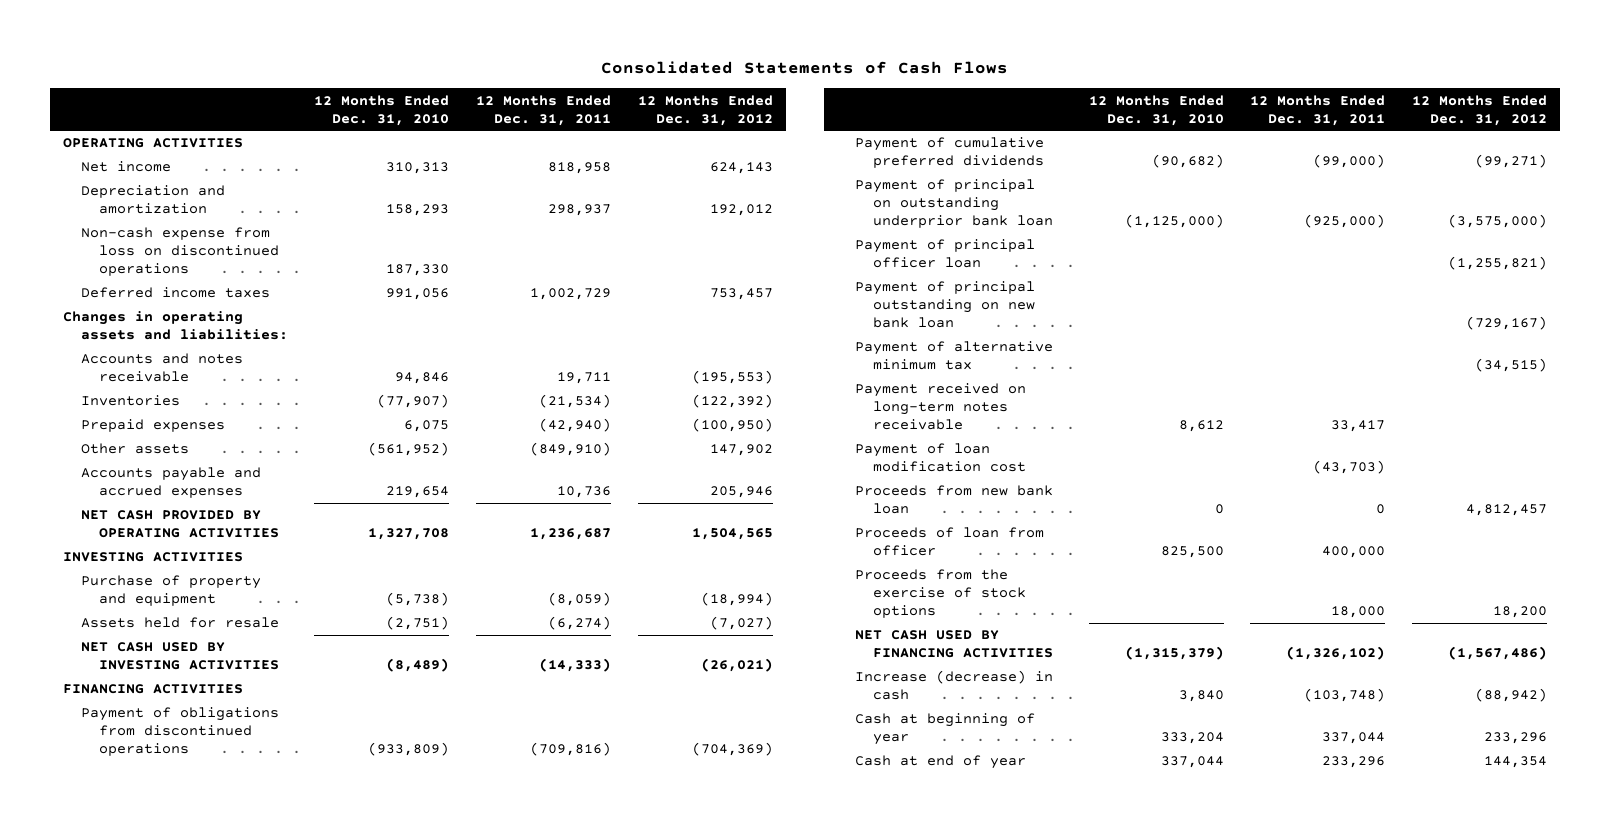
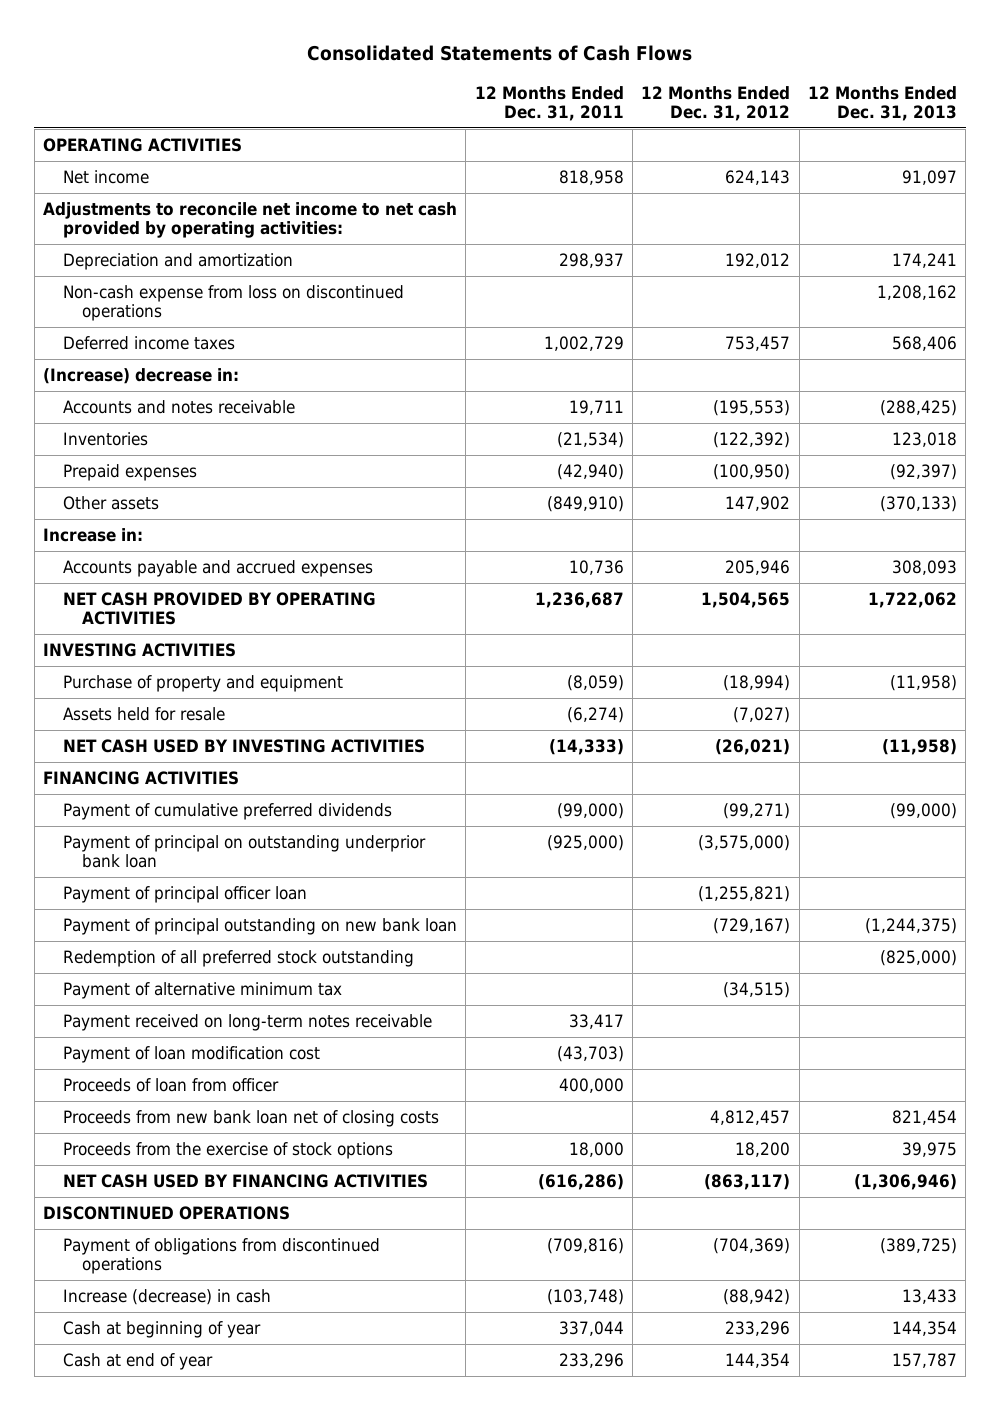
- | 12 Months Ended Dec. 31, 2010 | 12 Months Ended Dec. 31, 2011 | 12 Months Ended Dec. 31, 2012
+ | 12 Months Ended Dec. 31, 2011 | 12 Months Ended Dec. 31, 2012 | 12 Months Ended Dec. 31, 2013
+ Adjustments to reconcile net income to net cash provided by operating activities:
- Changes in operating assets and liabilities:
+ (Increase) decrease in:
+ Increase in:
+ Redemption of all preferred stock outstanding | | | (825,000)
- Proceeds from new bank loan | 0 | 0 | 4,812,457
+ Proceeds from new bank loan net of closing costs | | 4,812,457 | 821,454
- NET CASH USED BY FINANCING ACTIVITIES | (1,315,379) | (1,326,102) | (1,567,486)
+ NET CASH USED BY FINANCING ACTIVITIES | (616,286) | (863,117) | (1,306,946)
+ DISCONTINUED OPERATIONS
moved down: Payment of obligations from discontinued operations | (709,816) | (704,369) | (389,725)

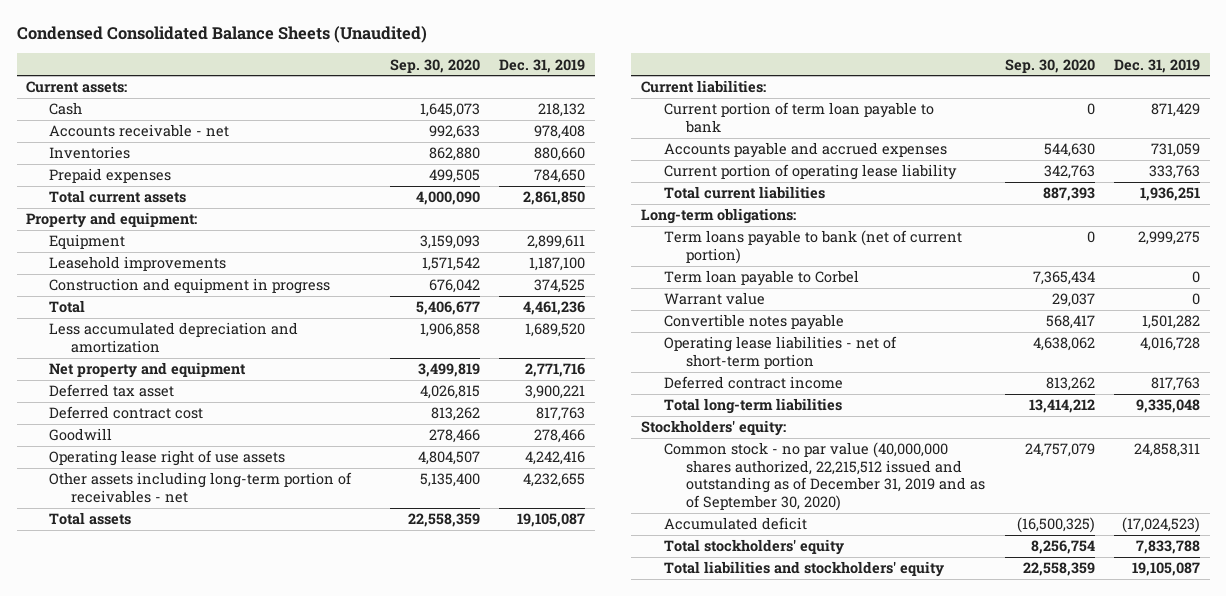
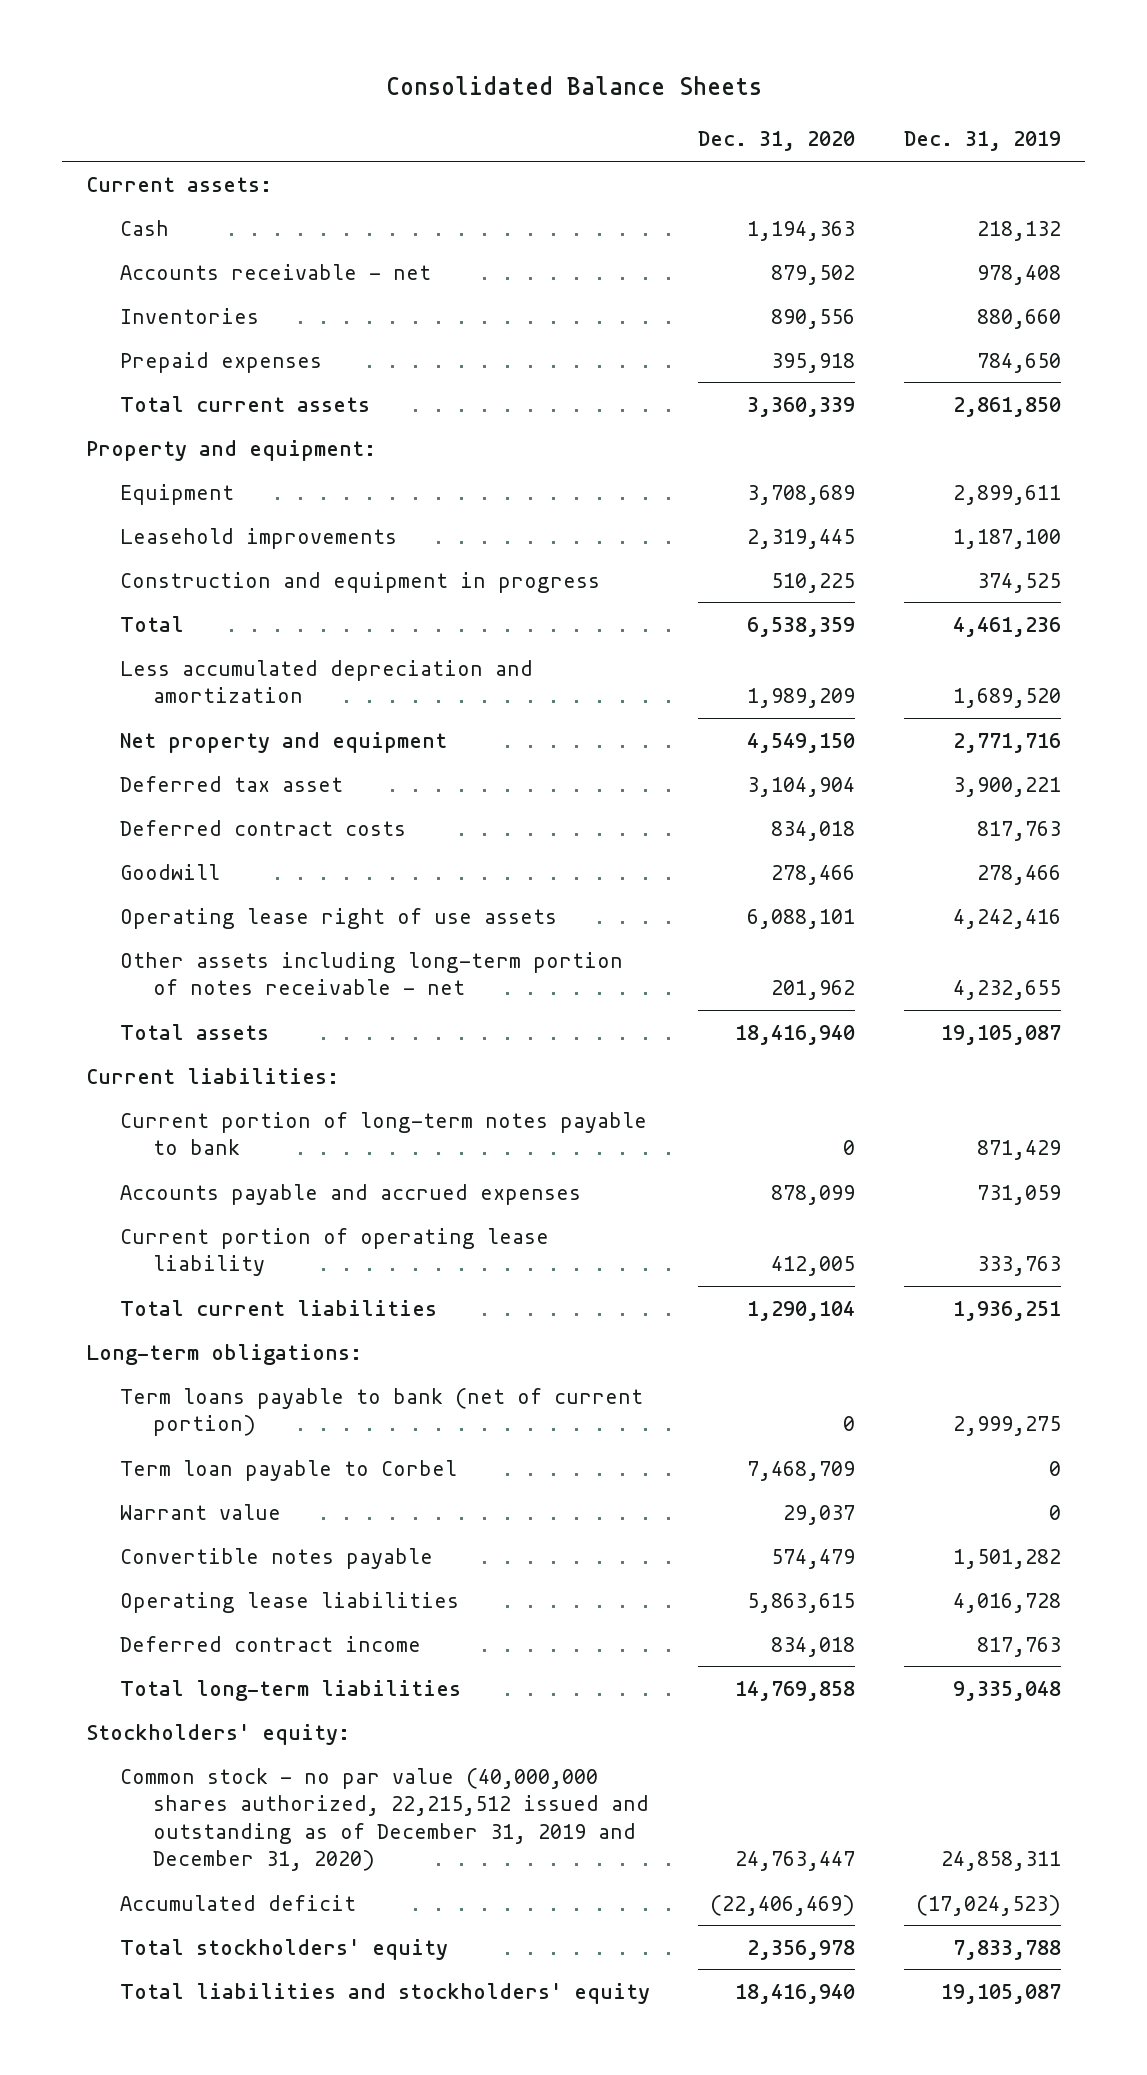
- Condensed Consolidated Balance Sheets (Unaudited)
+ Consolidated Balance Sheets
- | Sep. 30, 2020 | Dec. 31, 2019
+ | Dec. 31, 2020 | Dec. 31, 2019
- Deferred contract cost | 813,262 | 817,763
+ Deferred contract costs | 834,018 | 817,763
- Other assets including long-term portion of receivables - net | 5,135,400 | 4,232,655
+ Other assets including long-term portion of notes receivable - net | 201,962 | 4,232,655
- Current portion of term loan payable to bank | 0 | 871,429
+ Current portion of long-term notes payable to bank | 0 | 871,429
- Operating lease liabilities - net of short-term portion | 4,638,062 | 4,016,728
+ Operating lease liabilities | 5,863,615 | 4,016,728
- Common stock - no par value (40,000,000 shares authorized, 22,215,512 issued and outstanding as of December 31, 2019 and as of September 30, 2020) | 24,757,079 | 24,858,311
+ Common stock - no par value (40,000,000 shares authorized, 22,215,512 issued and outstanding as of December 31, 2019 and December 31, 2020) | 24,763,447 | 24,858,311

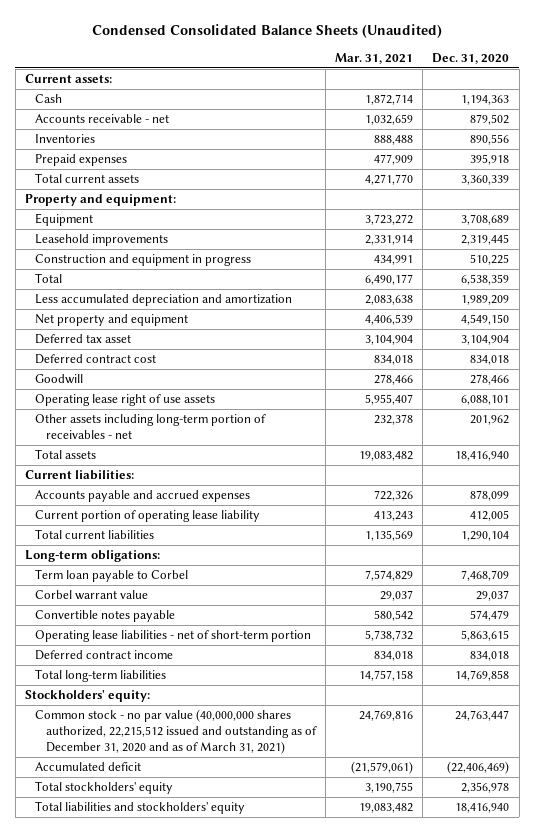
- Consolidated Balance Sheets
+ Condensed Consolidated Balance Sheets (Unaudited)
- | Dec. 31, 2020 | Dec. 31, 2019
+ | Mar. 31, 2021 | Dec. 31, 2020
- Deferred contract costs | 834,018 | 817,763
+ Deferred contract cost | 834,018 | 834,018
- Other assets including long-term portion of notes receivable - net | 201,962 | 4,232,655
+ Other assets including long-term portion of receivables - net | 232,378 | 201,962
- Current portion of long-term notes payable to bank | 0 | 871,429
- Term loans payable to bank (net of current portion) | 0 | 2,999,275
- Warrant value | 29,037 | 0
+ Corbel warrant value | 29,037 | 29,037
- Operating lease liabilities | 5,863,615 | 4,016,728
+ Operating lease liabilities - net of short-term portion | 5,738,732 | 5,863,615
- Common stock - no par value (40,000,000 shares authorized, 22,215,512 issued and outstanding as of December 31, 2019 and December 31, 2020) | 24,763,447 | 24,858,311
+ Common stock - no par value (40,000,000 shares authorized, 22,215,512 issued and outstanding as of December 31, 2020 and as of March 31, 2021) | 24,769,816 | 24,763,447

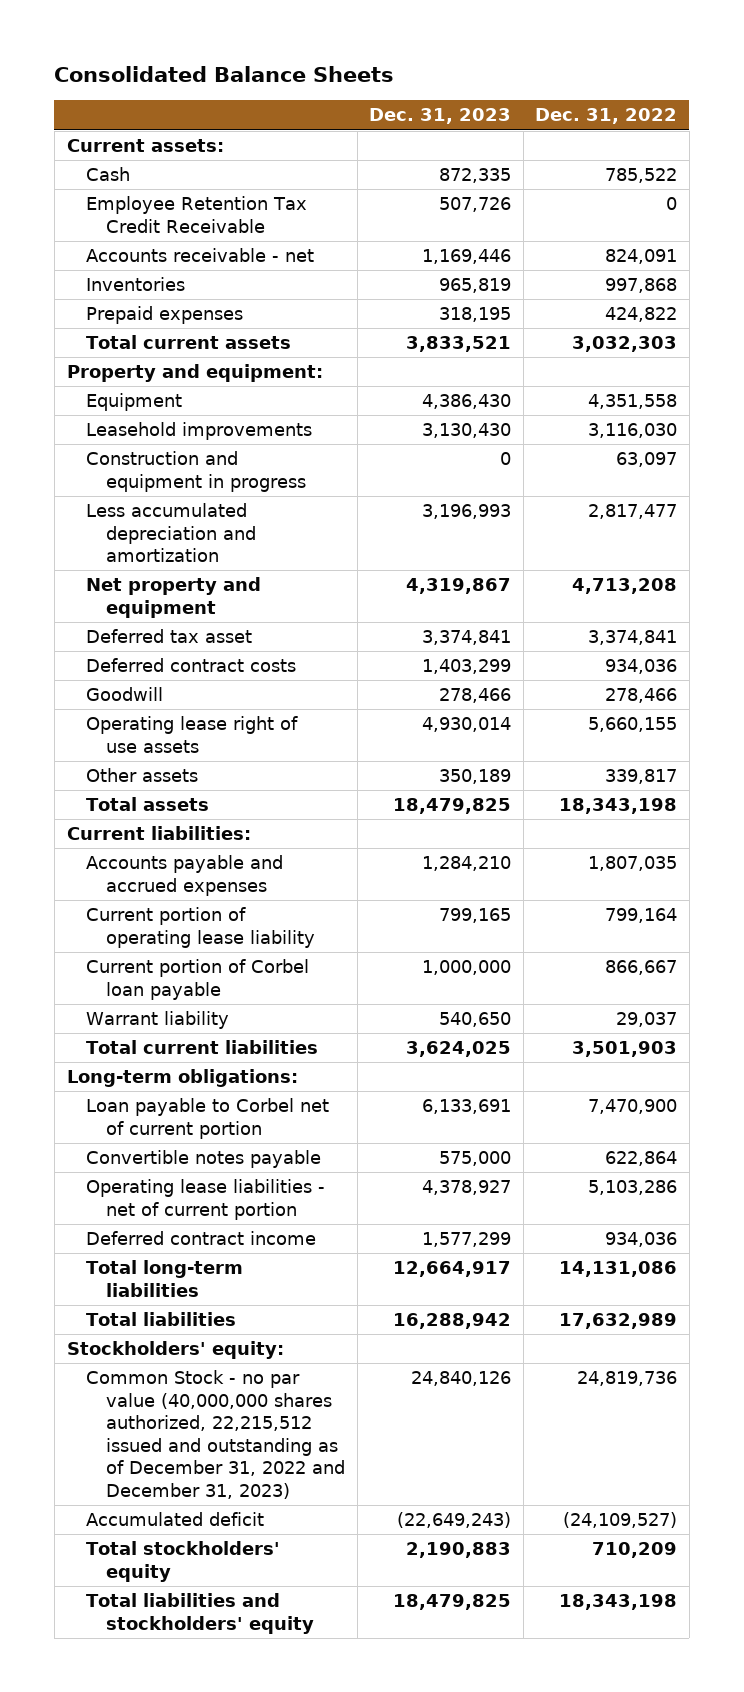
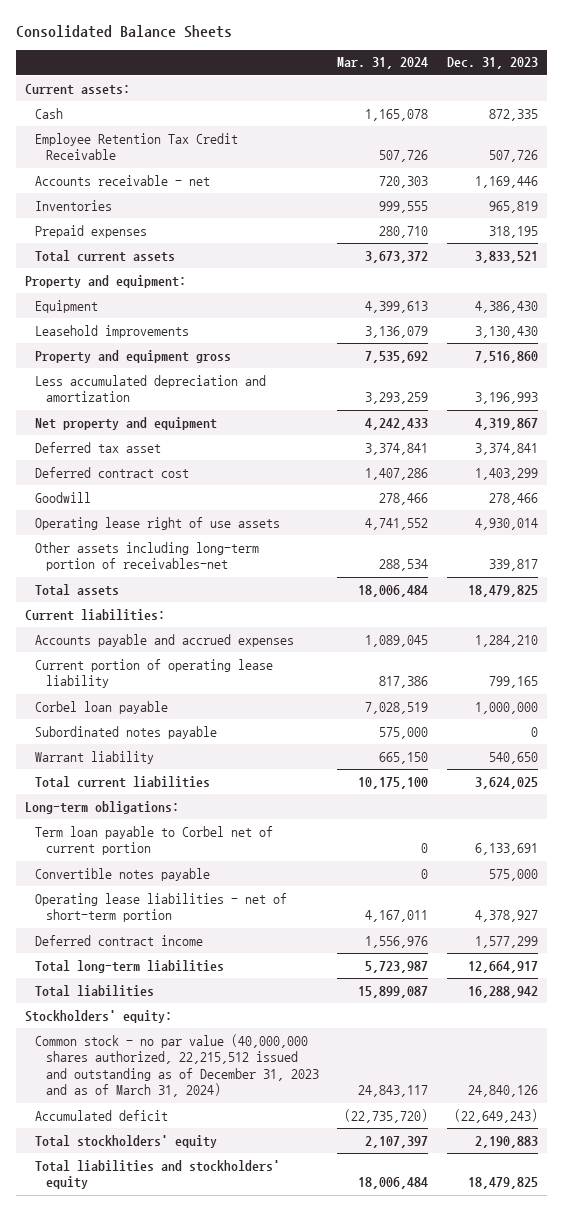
- | Dec. 31, 2023 | Dec. 31, 2022
+ | Mar. 31, 2024 | Dec. 31, 2023
- Construction and equipment in progress | 0 | 63,097
+ Property and equipment gross | 7,535,692 | 7,516,860
- Deferred contract costs | 1,403,299 | 934,036
+ Deferred contract cost | 1,407,286 | 1,403,299
- Other assets | 350,189 | 339,817
+ Other assets including long-term portion of receivables-net | 288,534 | 339,817
- Current portion of Corbel loan payable | 1,000,000 | 866,667
+ Corbel loan payable | 7,028,519 | 1,000,000
+ Subordinated notes payable | 575,000 | 0
- Loan payable to Corbel net of current portion | 6,133,691 | 7,470,900
+ Term loan payable to Corbel net of current portion | 0 | 6,133,691
- Operating lease liabilities - net of current portion | 4,378,927 | 5,103,286
+ Operating lease liabilities - net of short-term portion | 4,167,011 | 4,378,927
- Common Stock - no par value (40,000,000 shares authorized, 22,215,512 issued and outstanding as of December 31, 2022 and December 31, 2023) | 24,840,126 | 24,819,736
+ Common stock - no par value (40,000,000 shares authorized, 22,215,512 issued and outstanding as of December 31, 2023 and as of March 31, 2024) | 24,843,117 | 24,840,126

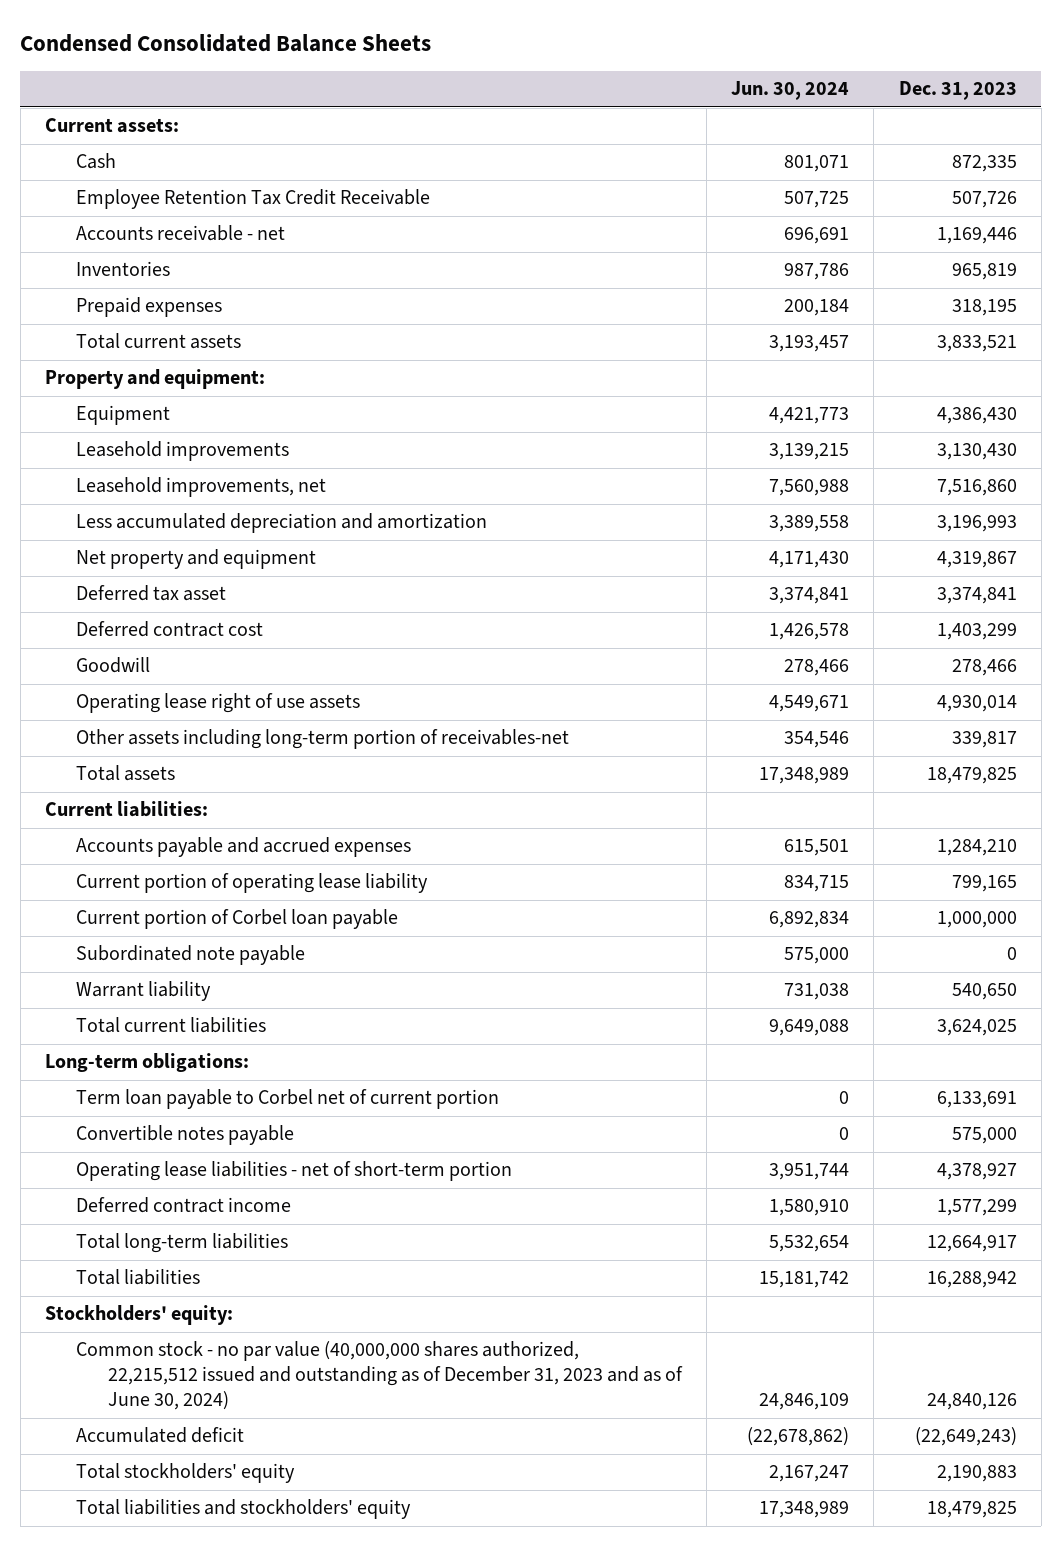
- Consolidated Balance Sheets
+ Condensed Consolidated Balance Sheets
- | Mar. 31, 2024 | Dec. 31, 2023
+ | Jun. 30, 2024 | Dec. 31, 2023
- Property and equipment gross | 7,535,692 | 7,516,860
+ Leasehold improvements, net | 7,560,988 | 7,516,860
- Corbel loan payable | 7,028,519 | 1,000,000
- Subordinated notes payable | 575,000 | 0
+ Current portion of Corbel loan payable | 6,892,834 | 1,000,000
+ Subordinated note payable | 575,000 | 0
- Common stock - no par value (40,000,000 shares authorized, 22,215,512 issued and outstanding as of December 31, 2023 and as of March 31, 2024) | 24,843,117 | 24,840,126
+ Common stock - no par value (40,000,000 shares authorized, 22,215,512 issued and outstanding as of December 31, 2023 and as of June 30, 2024) | 24,846,109 | 24,840,126

